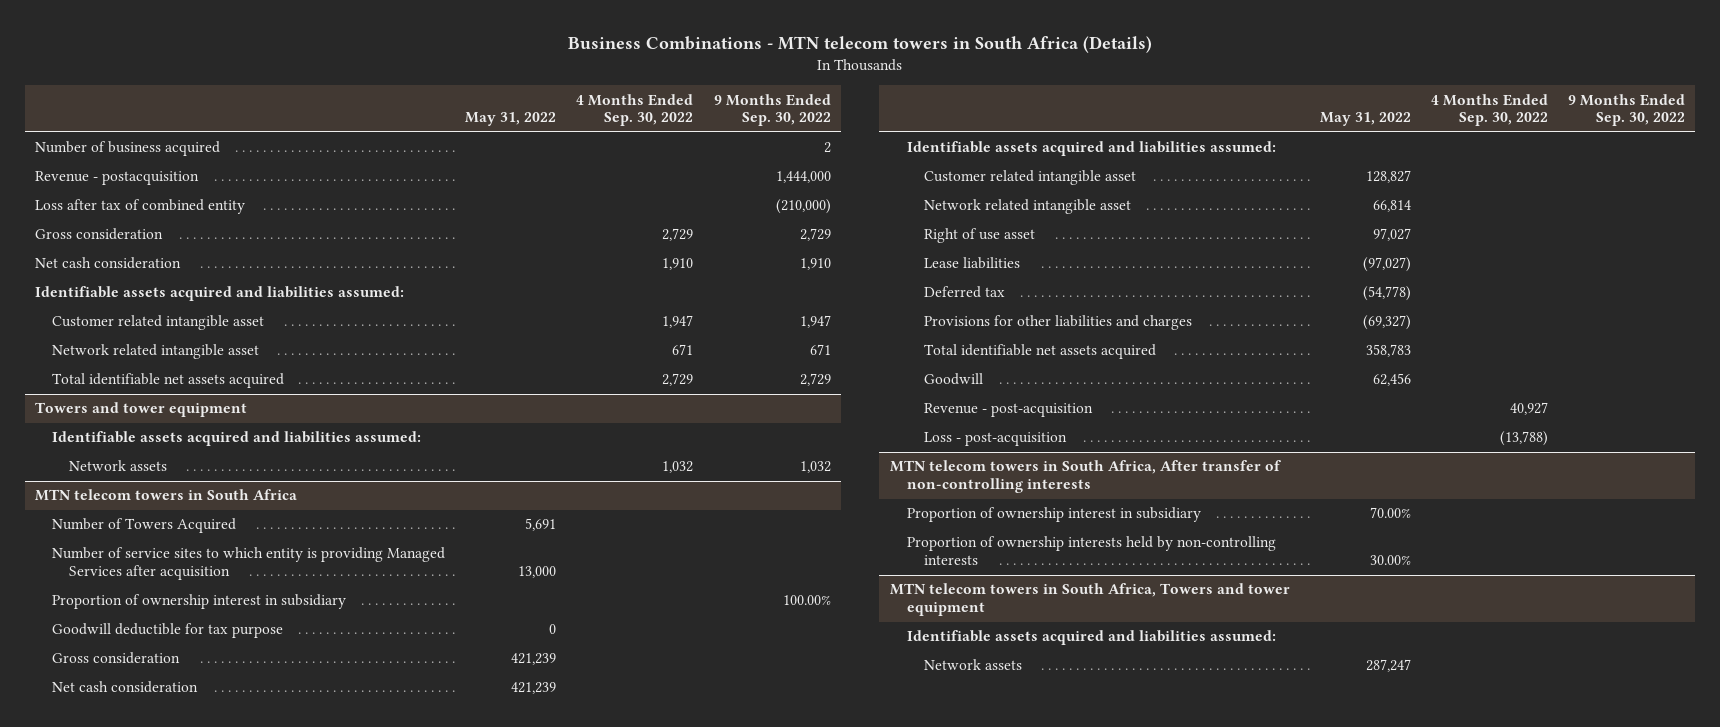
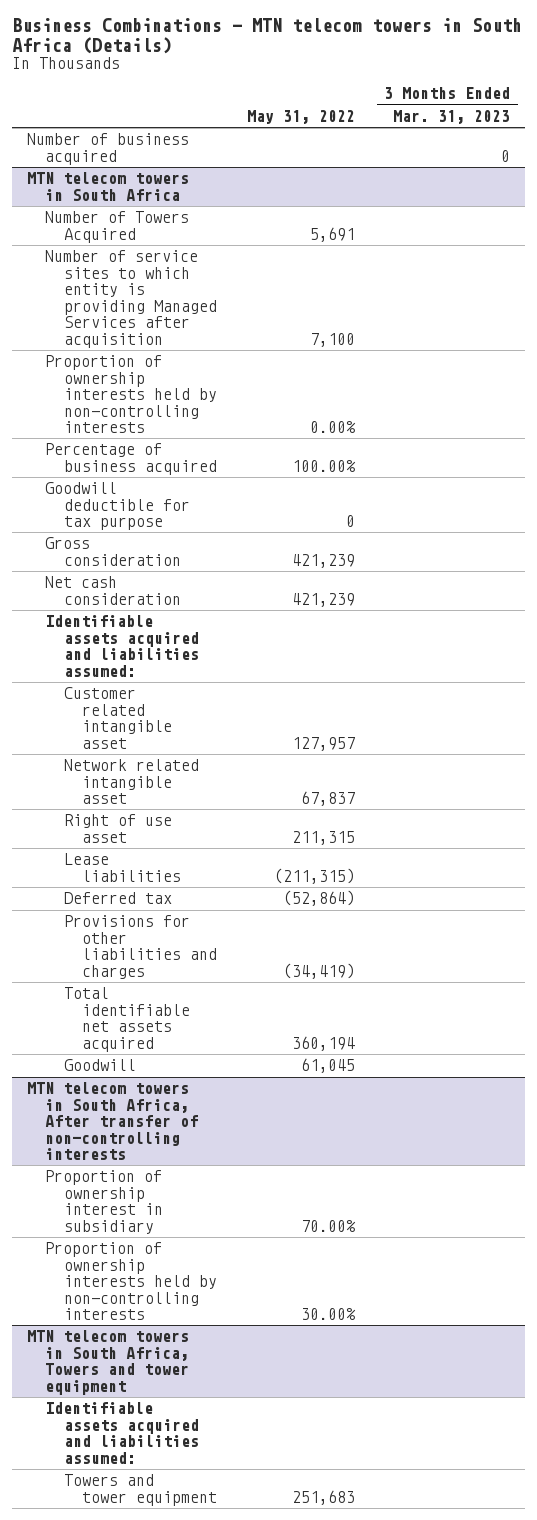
- | May 31, 2022 | 4 Months Ended Sep. 30, 2022 | 9 Months Ended Sep. 30, 2022
+ | May 31, 2022 | 3 Months Ended Mar. 31, 2023
- Revenue - postacquisition | | | 1,444,000
- Loss after tax of combined entity | | | (210,000)
- Gross consideration | | 2,729 | 2,729
- Net cash consideration | | 1,910 | 1,910
- Identifiable assets acquired and liabilities assumed:
- Customer related intangible asset | | 1,947 | 1,947
- Network related intangible asset | | 671 | 671
- Total identifiable net assets acquired | | 2,729 | 2,729
- Towers and tower equipment
- Identifiable assets acquired and liabilities assumed:
- Network assets | | 1,032 | 1,032
@ MTN telecom towers in South Africa
- Number of service sites to which entity is providing Managed Services after acquisition | 13,000 | |
- Proportion of ownership interest in subsidiary | | | 100.00%
+ Number of service sites to which entity is providing Managed Services after acquisition | 7,100 |
+ Proportion of ownership interests held by non-controlling interests | 0.00% |
+ Percentage of business acquired | 100.00% |
- Customer related intangible asset | 128,827 | |
- Network related intangible asset | 66,814 | |
- Right of use asset | 97,027 | |
- Lease liabilities | (97,027) | |
- Deferred tax | (54,778) | |
- Provisions for other liabilities and charges | (69,327) | |
- Total identifiable net assets acquired | 358,783 | |
- Goodwill | 62,456 | |
- Revenue - post-acquisition | | 40,927 |
- Loss - post-acquisition | | (13,788) |
+ Customer related intangible asset | 127,957 |
+ Network related intangible asset | 67,837 |
+ Right of use asset | 211,315 |
+ Lease liabilities | (211,315) |
+ Deferred tax | (52,864) |
+ Provisions for other liabilities and charges | (34,419) |
+ Total identifiable net assets acquired | 360,194 |
+ Goodwill | 61,045 |
@ MTN telecom towers in South Africa, Towers and tower equipment
- Network assets | 287,247 | |
+ Towers and tower equipment | 251,683 |

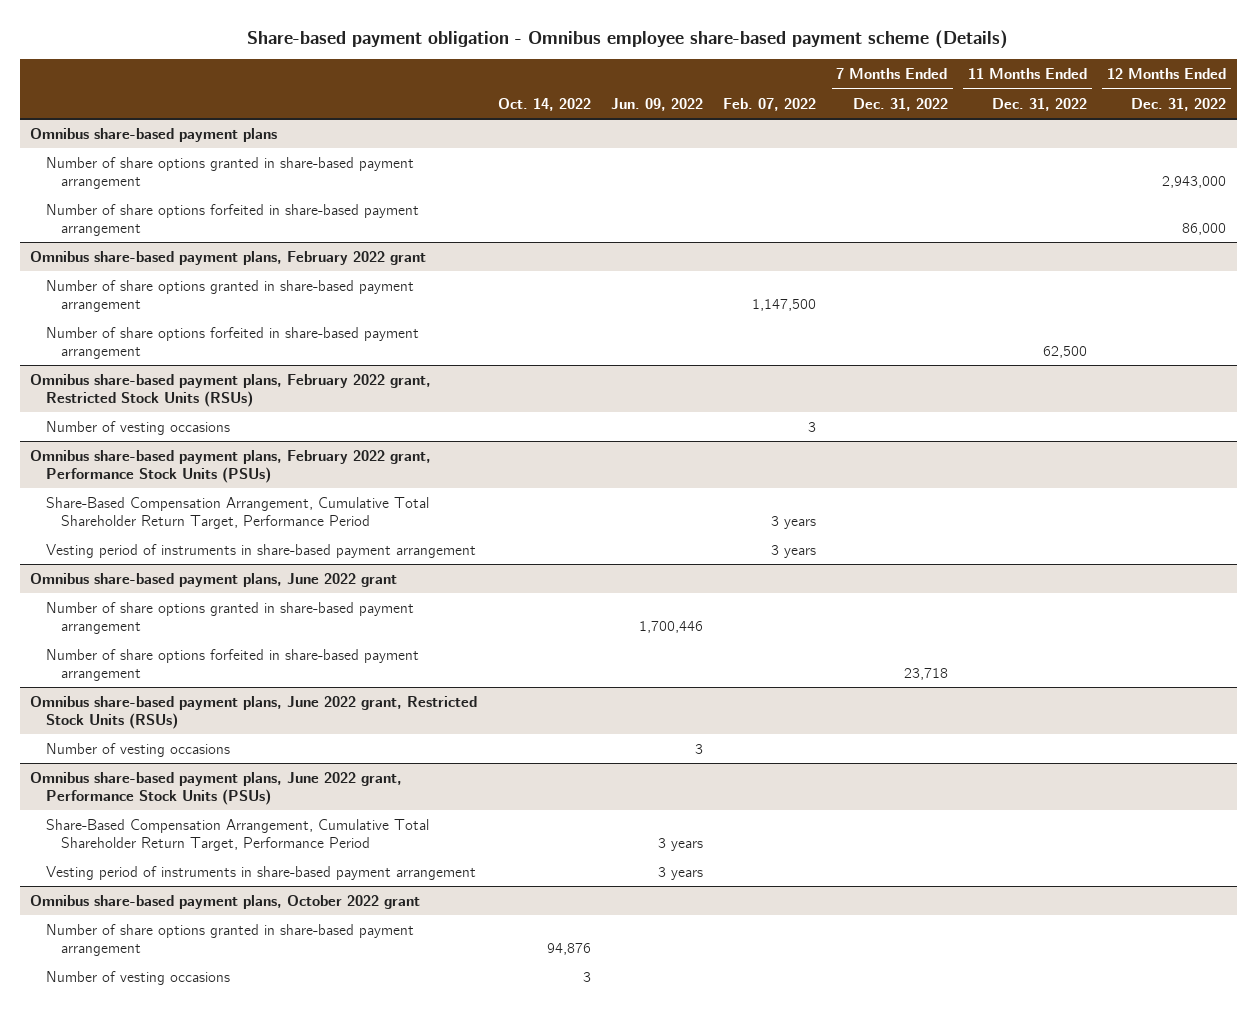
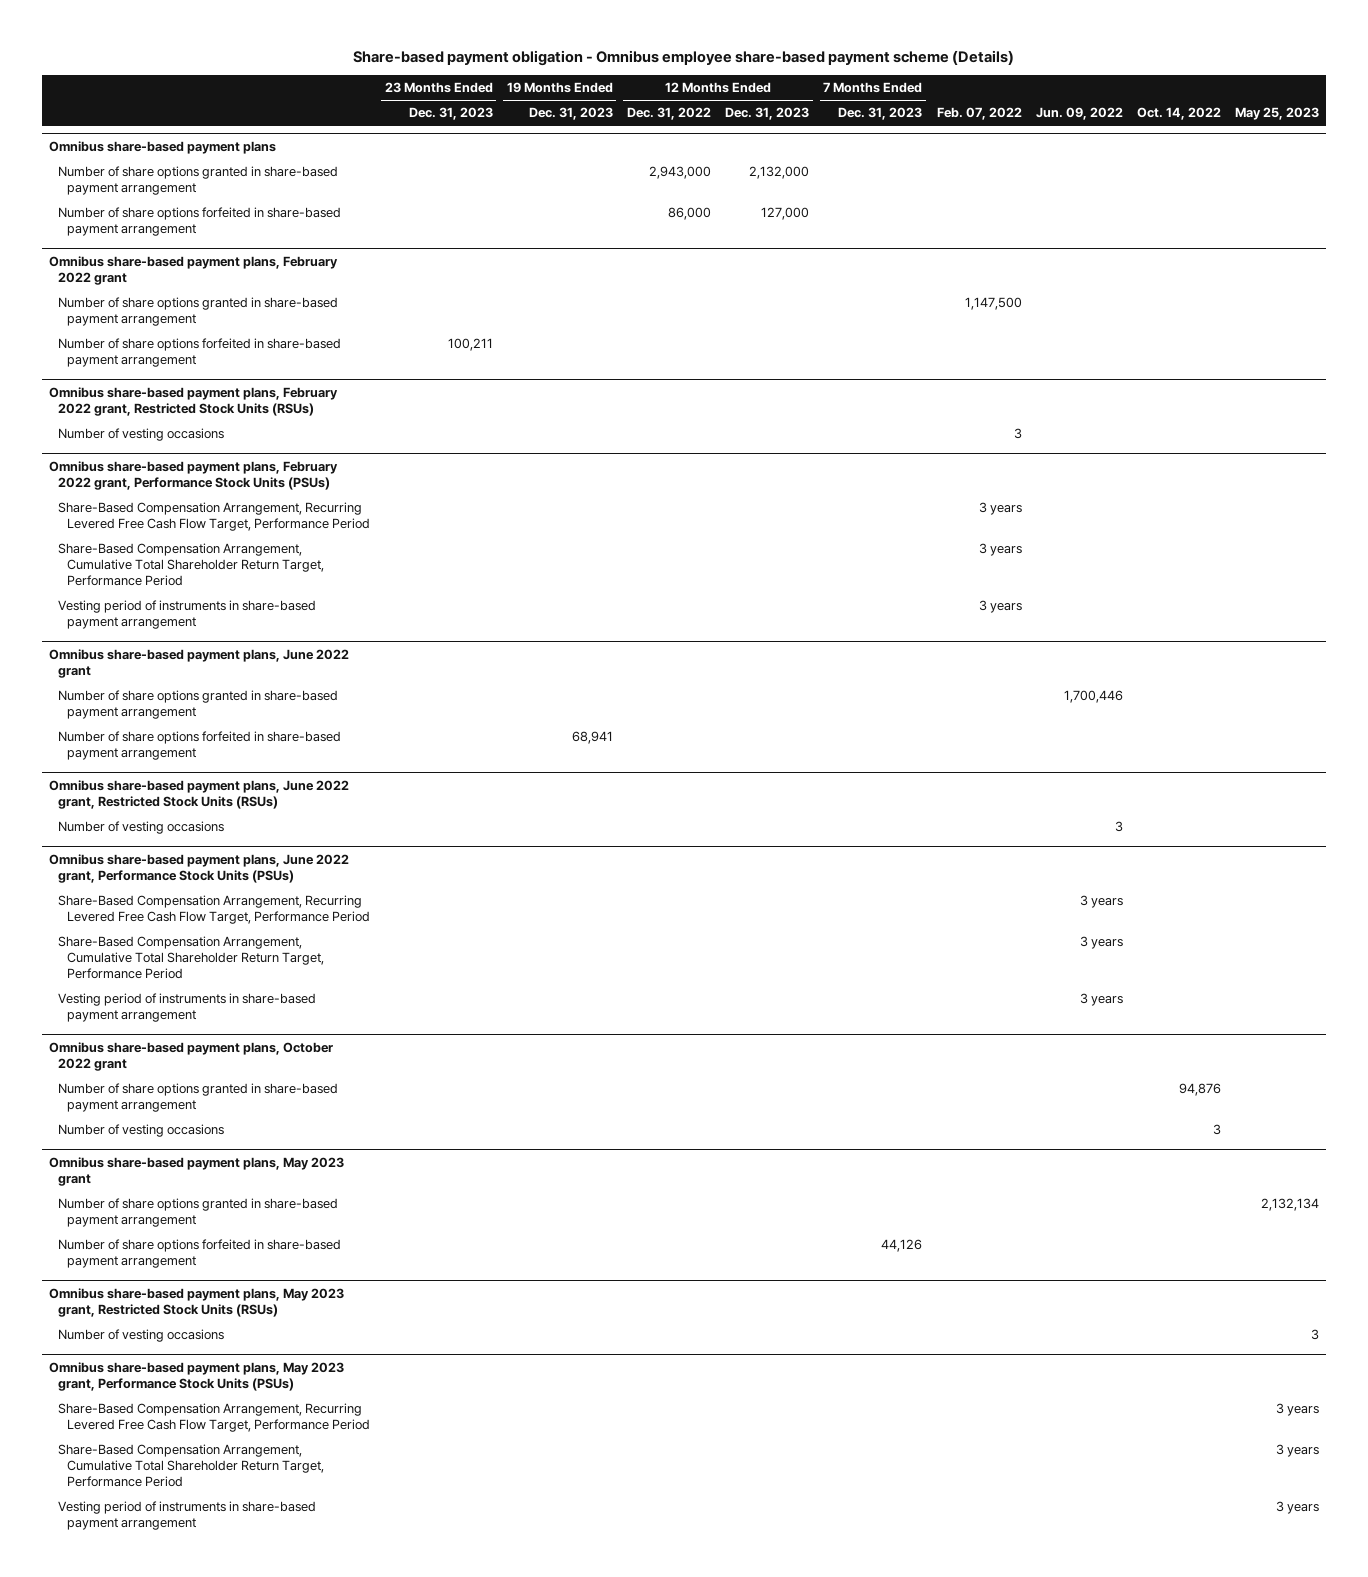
- | Oct. 14, 2022 | Jun. 09, 2022 | Feb. 07, 2022 | 7 Months Ended Dec. 31, 2022 | 11 Months Ended Dec. 31, 2022 | 12 Months Ended Dec. 31, 2022
+ | 23 Months Ended Dec. 31, 2023 | 19 Months Ended Dec. 31, 2023 | 12 Months Ended Dec. 31, 2022 | 12 Months Ended Dec. 31, 2023 | 7 Months Ended Dec. 31, 2023 | Feb. 07, 2022 | Jun. 09, 2022 | Oct. 14, 2022 | May 25, 2023
@ Omnibus share-based payment plans, February 2022 grant, Performance Stock Units (PSUs)
+ Share-Based Compensation Arrangement, Recurring Levered Free Cash Flow Target, Performance Period | | | | | | 3 years | | |
@ Omnibus share-based payment plans, June 2022 grant, Performance Stock Units (PSUs)
+ Share-Based Compensation Arrangement, Recurring Levered Free Cash Flow Target, Performance Period | | | | | | | 3 years | |
+ Omnibus share-based payment plans, May 2023 grant
+ Number of share options granted in share-based payment arrangement | | | | | | | | | 2,132,134
+ Number of share options forfeited in share-based payment arrangement | | | | | 44,126 | | | |
+ Omnibus share-based payment plans, May 2023 grant, Restricted Stock Units (RSUs)
+ Number of vesting occasions | | | | | | | | | 3
+ Omnibus share-based payment plans, May 2023 grant, Performance Stock Units (PSUs)
+ Share-Based Compensation Arrangement, Recurring Levered Free Cash Flow Target, Performance Period | | | | | | | | | 3 years
+ Share-Based Compensation Arrangement, Cumulative Total Shareholder Return Target, Performance Period | | | | | | | | | 3 years
+ Vesting period of instruments in share-based payment arrangement | | | | | | | | | 3 years

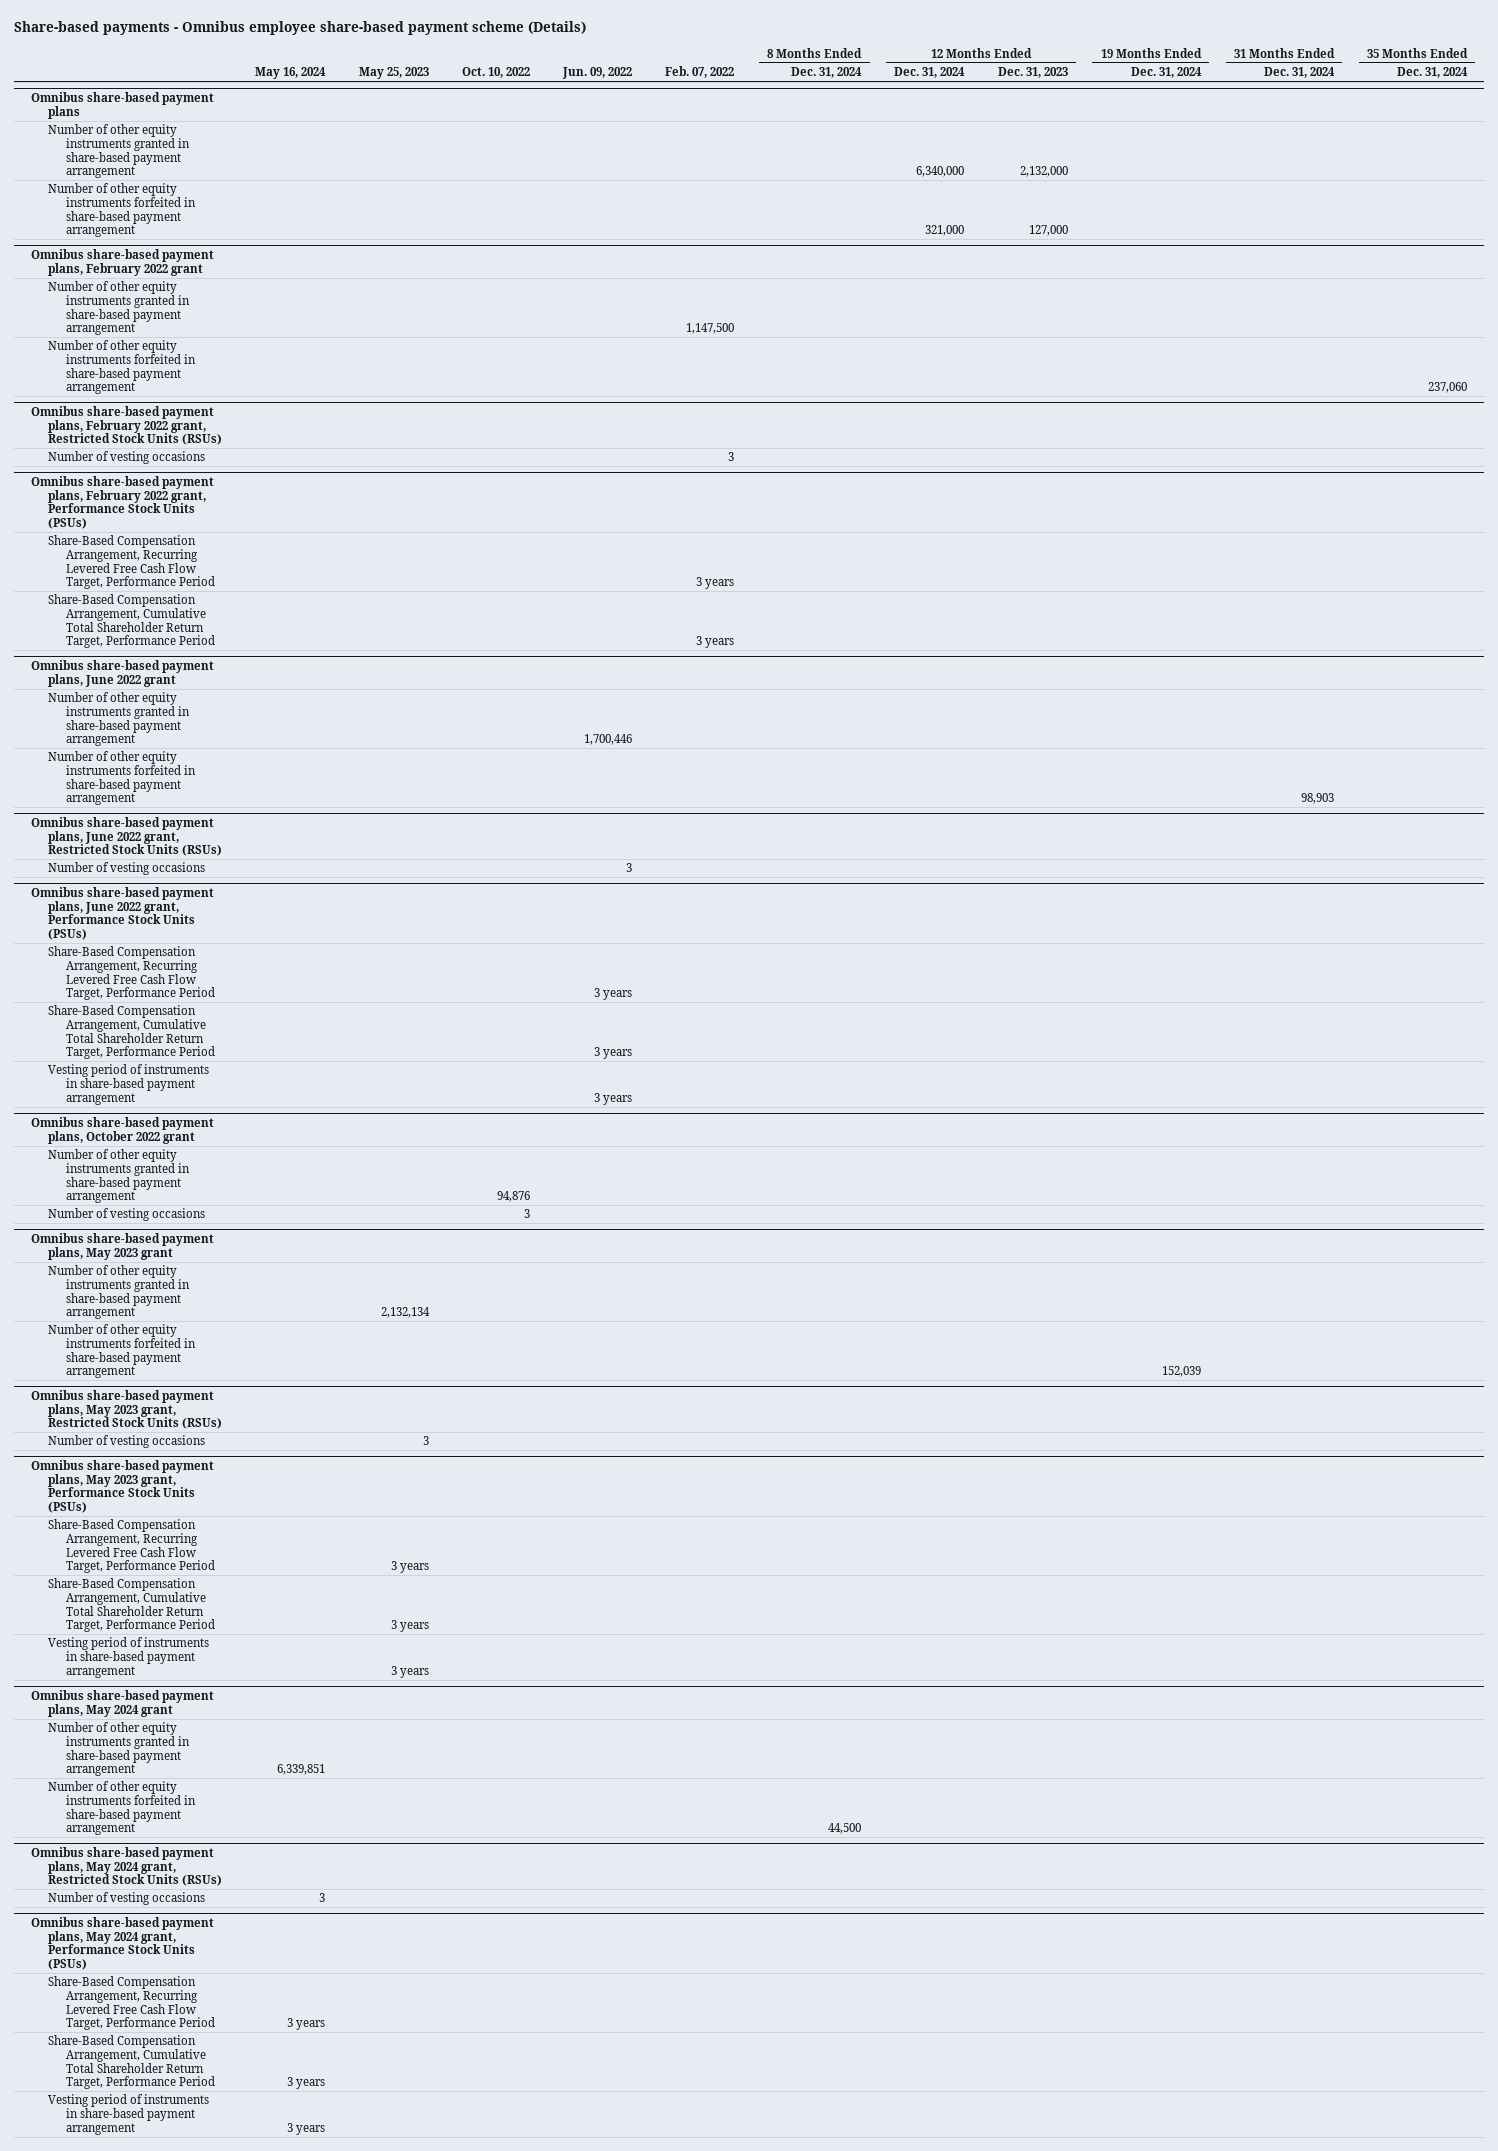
- Share-based payment obligation - Omnibus employee share-based payment scheme (Details)
+ Share-based payments - Omnibus employee share-based payment scheme (Details)
- | 23 Months Ended Dec. 31, 2023 | 19 Months Ended Dec. 31, 2023 | 12 Months Ended Dec. 31, 2022 | 12 Months Ended Dec. 31, 2023 | 7 Months Ended Dec. 31, 2023 | Feb. 07, 2022 | Jun. 09, 2022 | Oct. 14, 2022 | May 25, 2023
+ | May 16, 2024 | May 25, 2023 | Oct. 10, 2022 | Jun. 09, 2022 | Feb. 07, 2022 | 8 Months Ended Dec. 31, 2024 | 12 Months Ended Dec. 31, 2024 | 12 Months Ended Dec. 31, 2023 | 19 Months Ended Dec. 31, 2024 | 31 Months Ended Dec. 31, 2024 | 35 Months Ended Dec. 31, 2024
@ Omnibus share-based payment plans
- Number of share options granted in share-based payment arrangement | | | 2,943,000 | 2,132,000 | | | | |
- Number of share options forfeited in share-based payment arrangement | | | 86,000 | 127,000 | | | | |
+ Number of other equity instruments granted in share-based payment arrangement | | | | | | | 6,340,000 | 2,132,000 | | |
+ Number of other equity instruments forfeited in share-based payment arrangement | | | | | | | 321,000 | 127,000 | | |
@ Omnibus share-based payment plans, February 2022 grant
- Number of share options granted in share-based payment arrangement | | | | | | 1,147,500 | | |
- Number of share options forfeited in share-based payment arrangement | 100,211 | | | | | | | |
+ Number of other equity instruments granted in share-based payment arrangement | | | | | 1,147,500 | | | | | |
+ Number of other equity instruments forfeited in share-based payment arrangement | | | | | | | | | | | 237,060
@ Omnibus share-based payment plans, February 2022 grant, Performance Stock Units (PSUs)
- Vesting period of instruments in share-based payment arrangement | | | | | | 3 years | | |
@ Omnibus share-based payment plans, June 2022 grant
- Number of share options granted in share-based payment arrangement | | | | | | | 1,700,446 | |
- Number of share options forfeited in share-based payment arrangement | | 68,941 | | | | | | |
+ Number of other equity instruments granted in share-based payment arrangement | | | | 1,700,446 | | | | | | |
+ Number of other equity instruments forfeited in share-based payment arrangement | | | | | | | | | | 98,903 |
@ Omnibus share-based payment plans, October 2022 grant
- Number of share options granted in share-based payment arrangement | | | | | | | | 94,876 |
+ Number of other equity instruments granted in share-based payment arrangement | | | 94,876 | | | | | | | |
@ Omnibus share-based payment plans, May 2023 grant
- Number of share options granted in share-based payment arrangement | | | | | | | | | 2,132,134
- Number of share options forfeited in share-based payment arrangement | | | | | 44,126 | | | |
+ Number of other equity instruments granted in share-based payment arrangement | | 2,132,134 | | | | | | | | |
+ Number of other equity instruments forfeited in share-based payment arrangement | | | | | | | | | 152,039 | |
+ Omnibus share-based payment plans, May 2024 grant
+ Number of other equity instruments granted in share-based payment arrangement | 6,339,851 | | | | | | | | | |
+ Number of other equity instruments forfeited in share-based payment arrangement | | | | | | 44,500 | | | | |
+ Omnibus share-based payment plans, May 2024 grant, Restricted Stock Units (RSUs)
+ Number of vesting occasions | 3 | | | | | | | | | |
+ Omnibus share-based payment plans, May 2024 grant, Performance Stock Units (PSUs)
+ Share-Based Compensation Arrangement, Recurring Levered Free Cash Flow Target, Performance Period | 3 years | | | | | | | | | |
+ Share-Based Compensation Arrangement, Cumulative Total Shareholder Return Target, Performance Period | 3 years | | | | | | | | | |
+ Vesting period of instruments in share-based payment arrangement | 3 years | | | | | | | | | |

